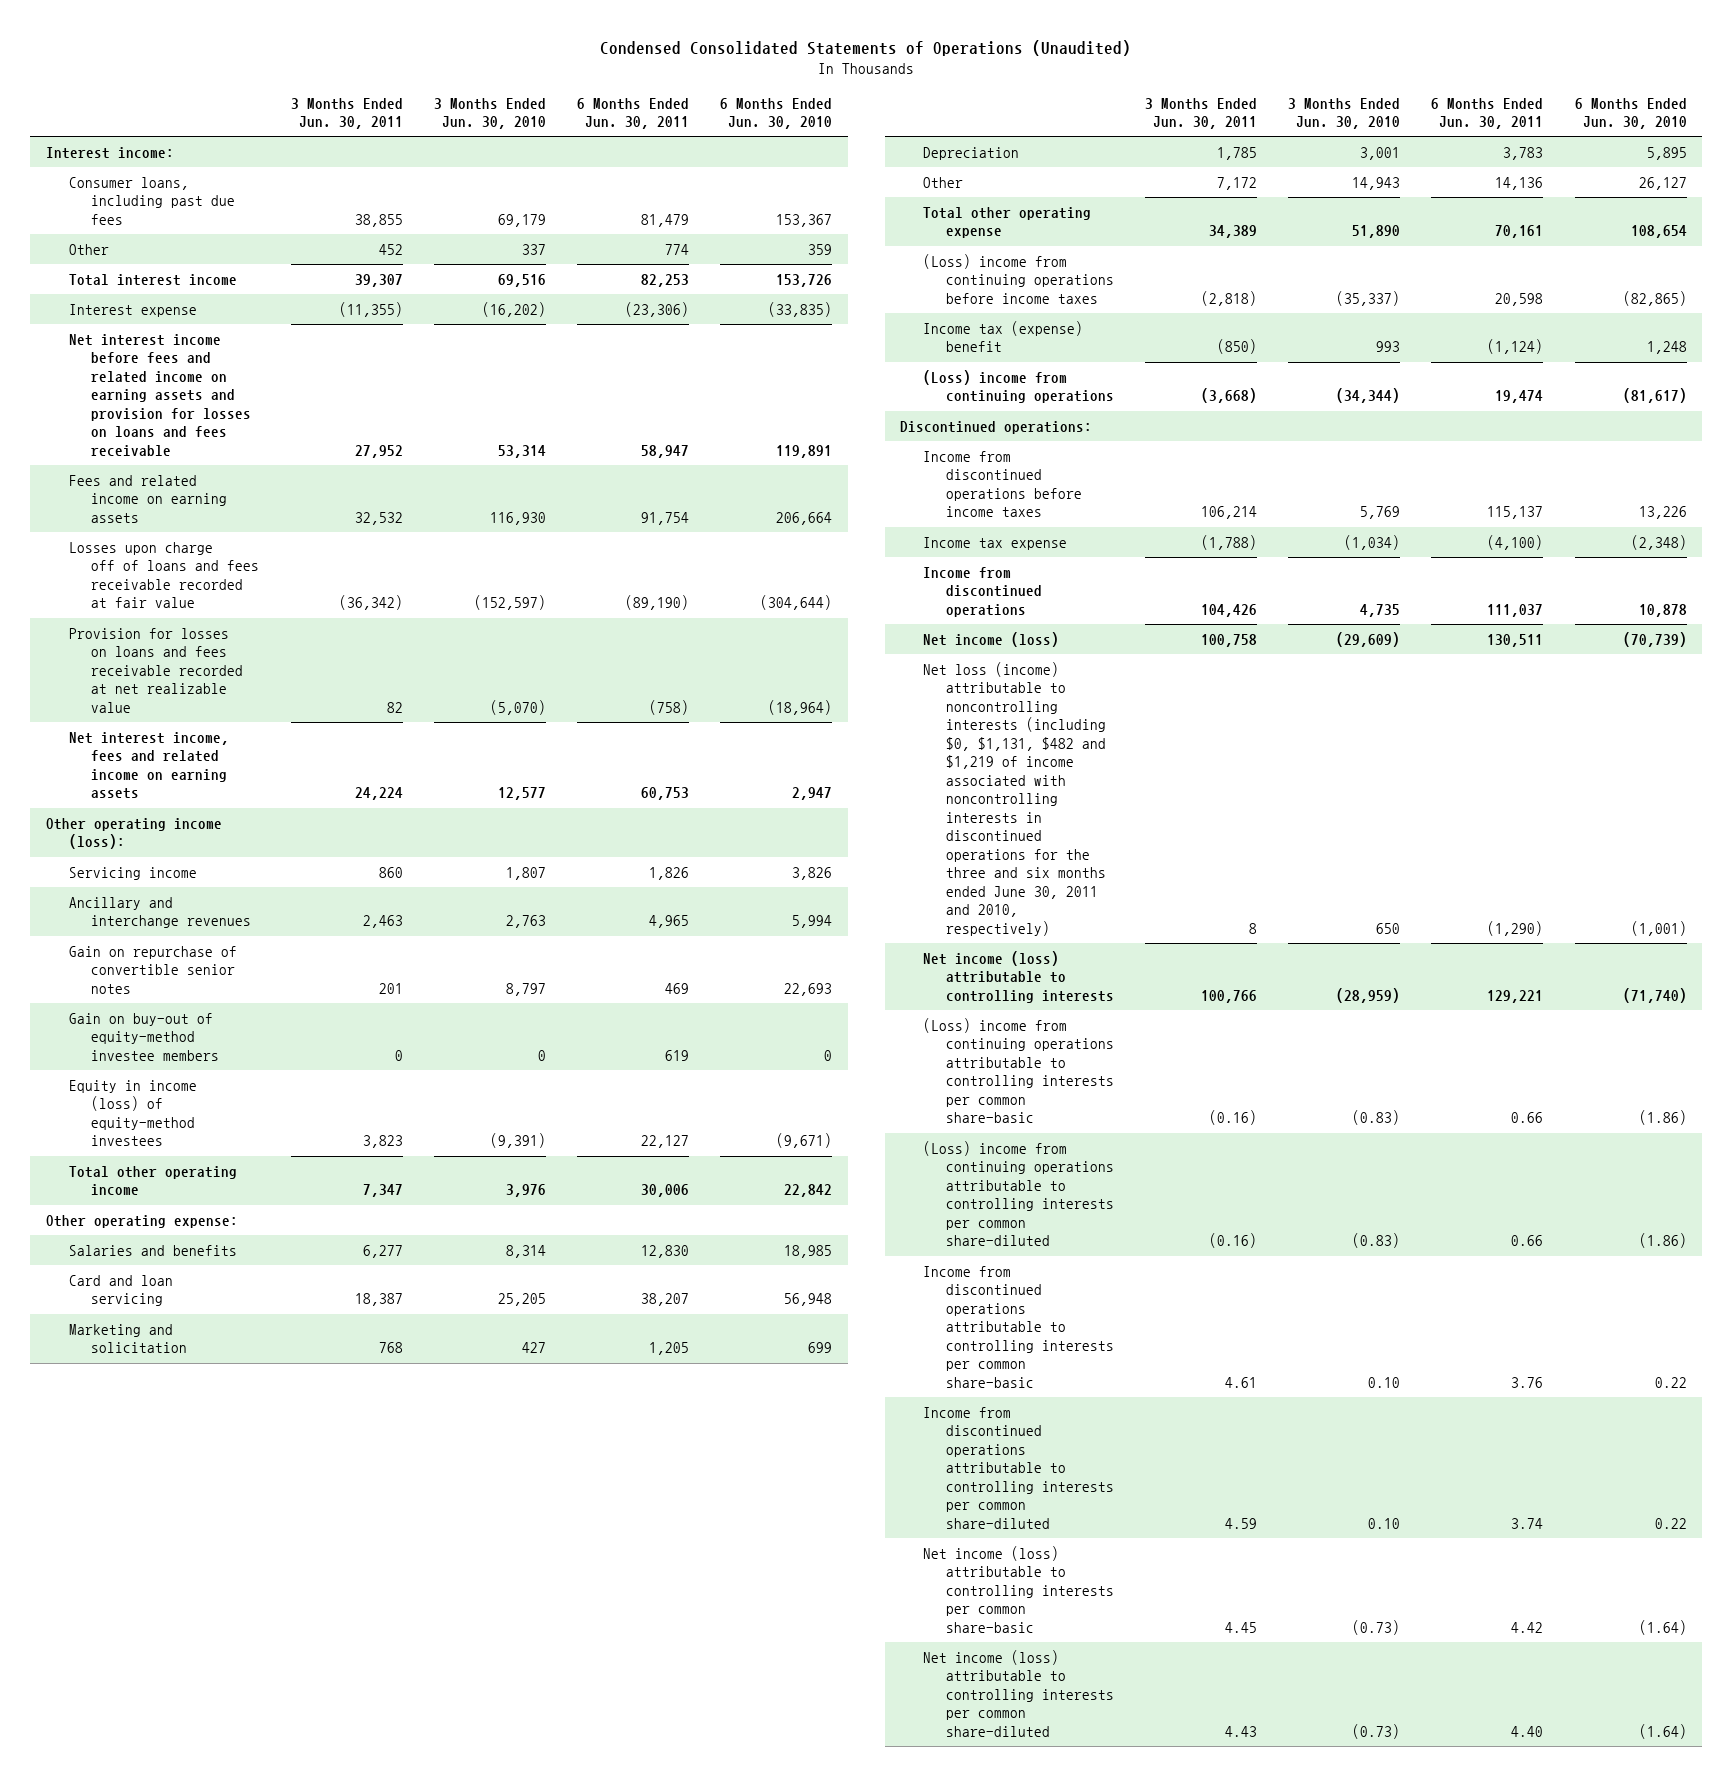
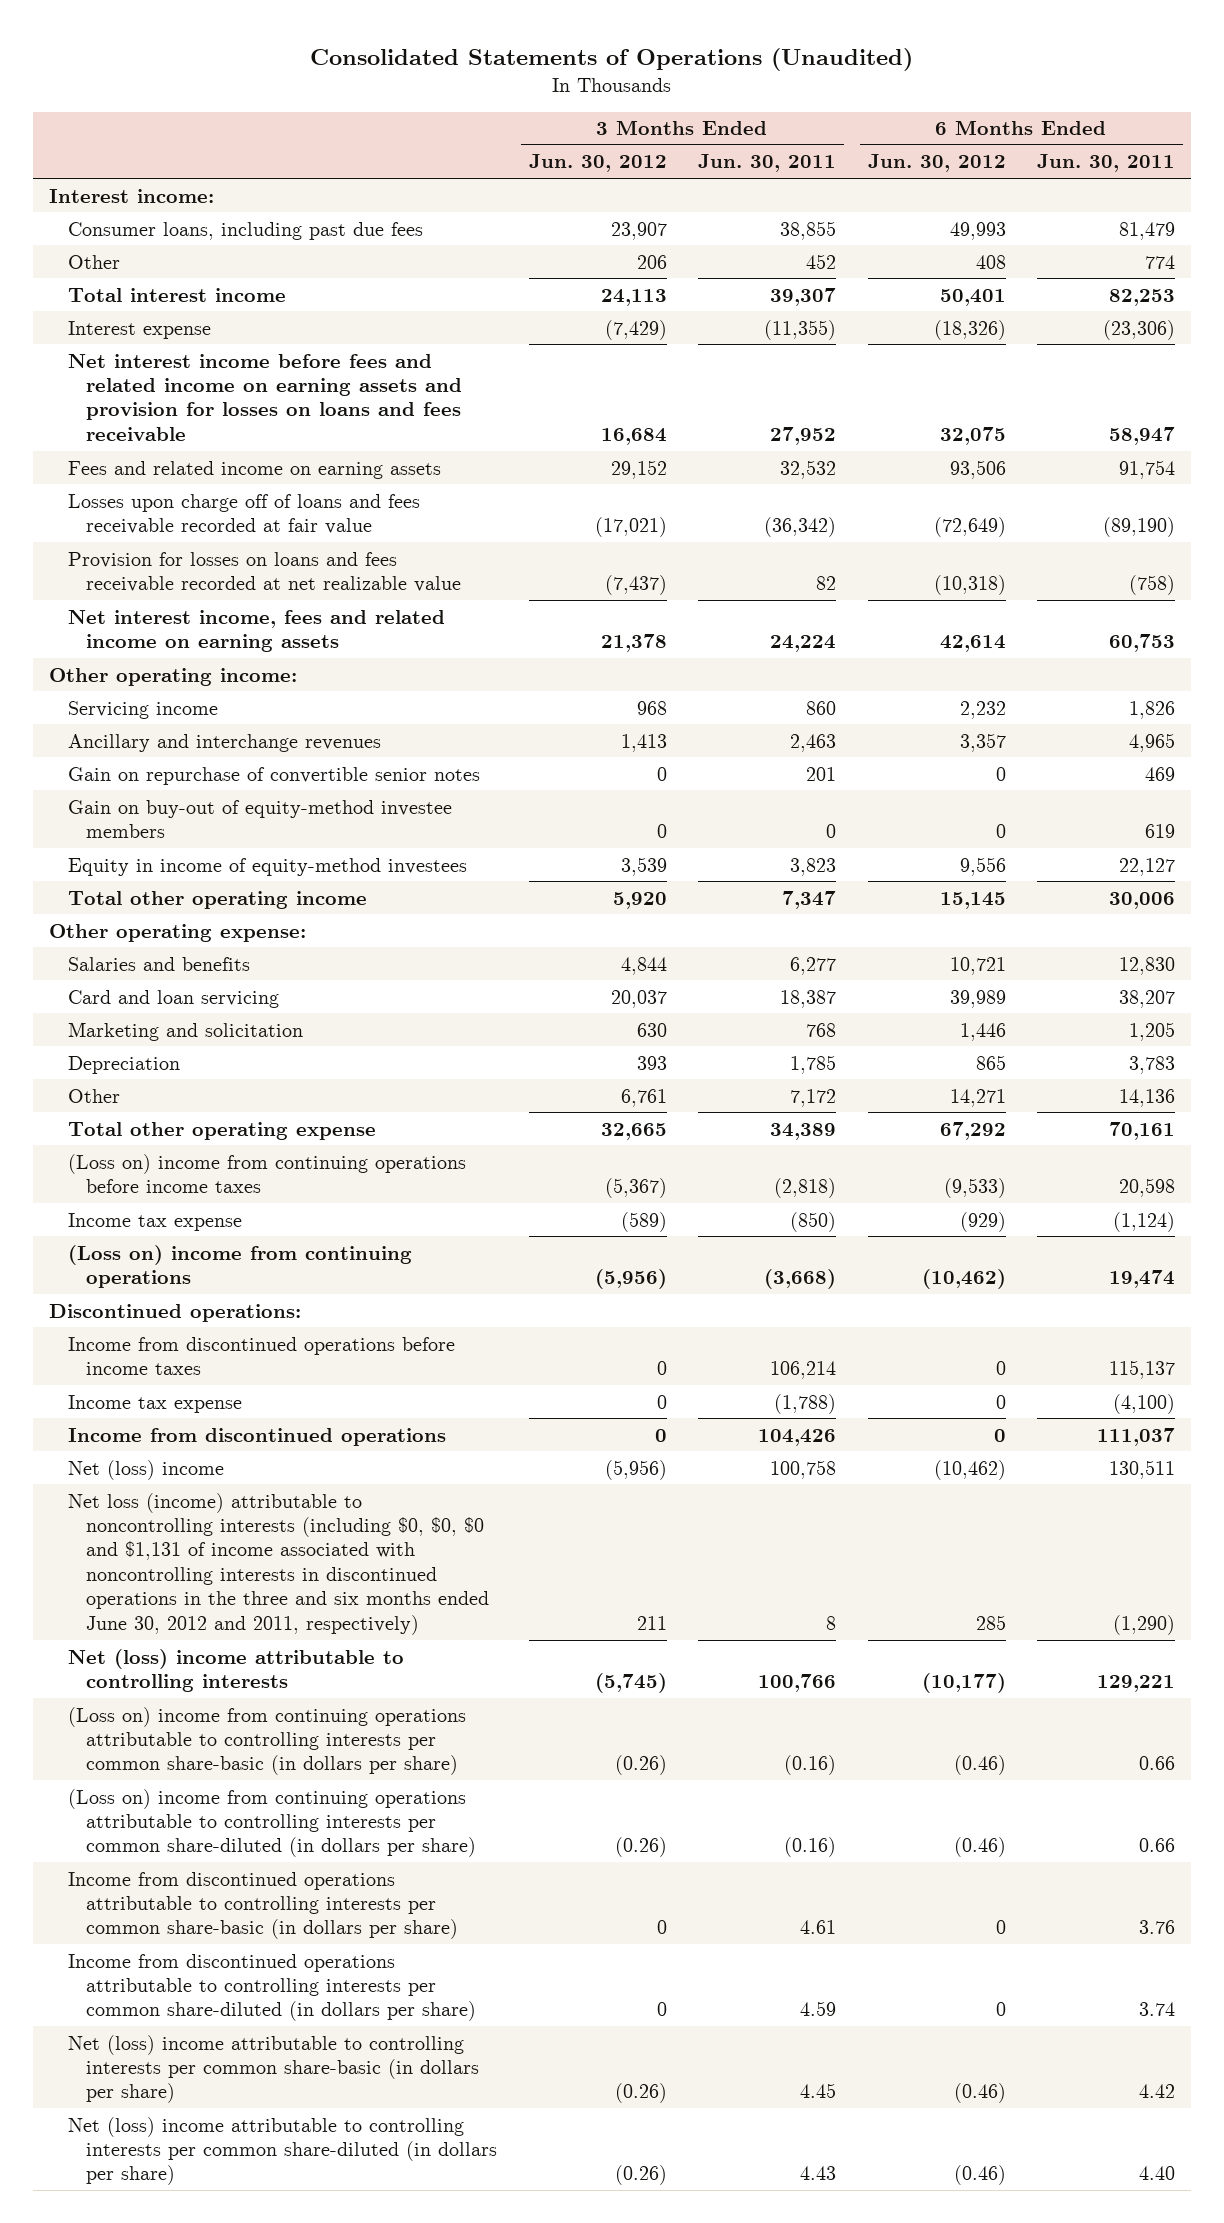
- Condensed Consolidated Statements of Operations (Unaudited)
+ Consolidated Statements of Operations (Unaudited)
- | 3 Months Ended Jun. 30, 2011 | 3 Months Ended Jun. 30, 2010 | 6 Months Ended Jun. 30, 2011 | 6 Months Ended Jun. 30, 2010
+ | 3 Months Ended Jun. 30, 2012 | 3 Months Ended Jun. 30, 2011 | 6 Months Ended Jun. 30, 2012 | 6 Months Ended Jun. 30, 2011
- Other operating income (loss):
+ Other operating income:
- Equity in income (loss) of equity-method investees | 3,823 | (9,391) | 22,127 | (9,671)
+ Equity in income of equity-method investees | 3,539 | 3,823 | 9,556 | 22,127
- (Loss) income from continuing operations before income taxes | (2,818) | (35,337) | 20,598 | (82,865)
- Income tax (expense) benefit | (850) | 993 | (1,124) | 1,248
- (Loss) income from continuing operations | (3,668) | (34,344) | 19,474 | (81,617)
+ (Loss on) income from continuing operations before income taxes | (5,367) | (2,818) | (9,533) | 20,598
+ Income tax expense | (589) | (850) | (929) | (1,124)
+ (Loss on) income from continuing operations | (5,956) | (3,668) | (10,462) | 19,474
- Net income (loss) | 100,758 | (29,609) | 130,511 | (70,739)
- Net loss (income) attributable to noncontrolling interests (including $0, $1,131, $482 and $1,219 of income associated with noncontrolling interests in discontinued operations for the three and six months ended June 30, 2011 and 2010, respectively) | 8 | 650 | (1,290) | (1,001)
- Net income (loss) attributable to controlling interests | 100,766 | (28,959) | 129,221 | (71,740)
- (Loss) income from continuing operations attributable to controlling interests per common share-basic | (0.16) | (0.83) | 0.66 | (1.86)
- (Loss) income from continuing operations attributable to controlling interests per common share-diluted | (0.16) | (0.83) | 0.66 | (1.86)
- Income from discontinued operations attributable to controlling interests per common share-basic | 4.61 | 0.10 | 3.76 | 0.22
- Income from discontinued operations attributable to controlling interests per common share-diluted | 4.59 | 0.10 | 3.74 | 0.22
- Net income (loss) attributable to controlling interests per common share-basic | 4.45 | (0.73) | 4.42 | (1.64)
- Net income (loss) attributable to controlling interests per common share-diluted | 4.43 | (0.73) | 4.40 | (1.64)
+ Net (loss) income | (5,956) | 100,758 | (10,462) | 130,511
+ Net loss (income) attributable to noncontrolling interests (including $0, $0, $0 and $1,131 of income associated with noncontrolling interests in discontinued operations in the three and six months ended June 30, 2012 and 2011, respectively) | 211 | 8 | 285 | (1,290)
+ Net (loss) income attributable to controlling interests | (5,745) | 100,766 | (10,177) | 129,221
+ (Loss on) income from continuing operations attributable to controlling interests per common share-basic (in dollars per share) | (0.26) | (0.16) | (0.46) | 0.66
+ (Loss on) income from continuing operations attributable to controlling interests per common share-diluted (in dollars per share) | (0.26) | (0.16) | (0.46) | 0.66
+ Income from discontinued operations attributable to controlling interests per common share-basic (in dollars per share) | 0 | 4.61 | 0 | 3.76
+ Income from discontinued operations attributable to controlling interests per common share-diluted (in dollars per share) | 0 | 4.59 | 0 | 3.74
+ Net (loss) income attributable to controlling interests per common share-basic (in dollars per share) | (0.26) | 4.45 | (0.46) | 4.42
+ Net (loss) income attributable to controlling interests per common share-diluted (in dollars per share) | (0.26) | 4.43 | (0.46) | 4.40

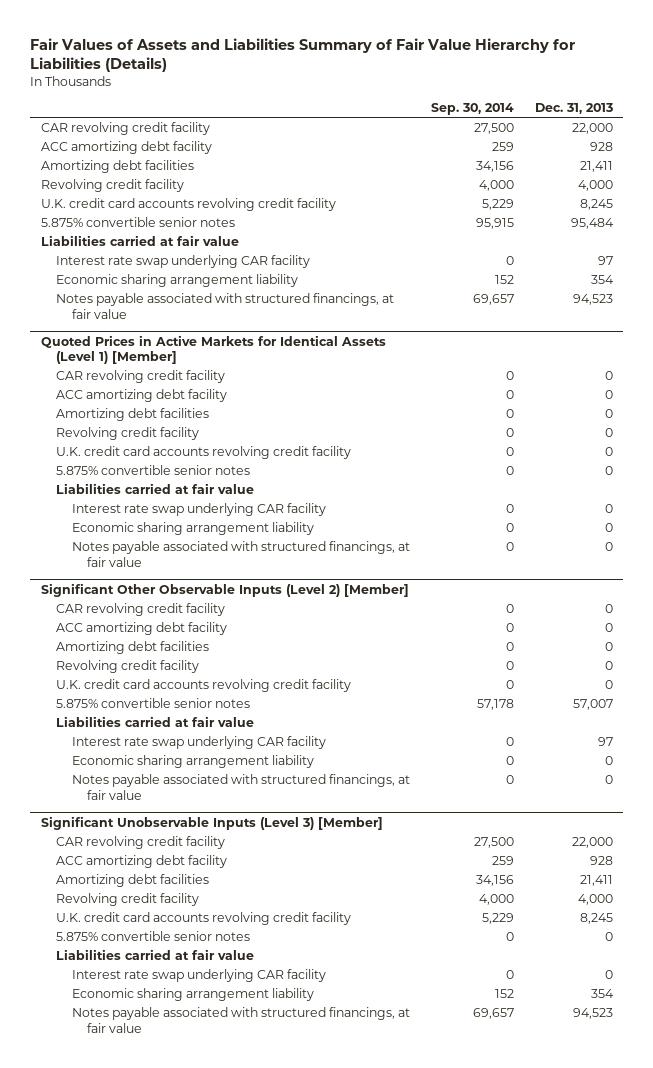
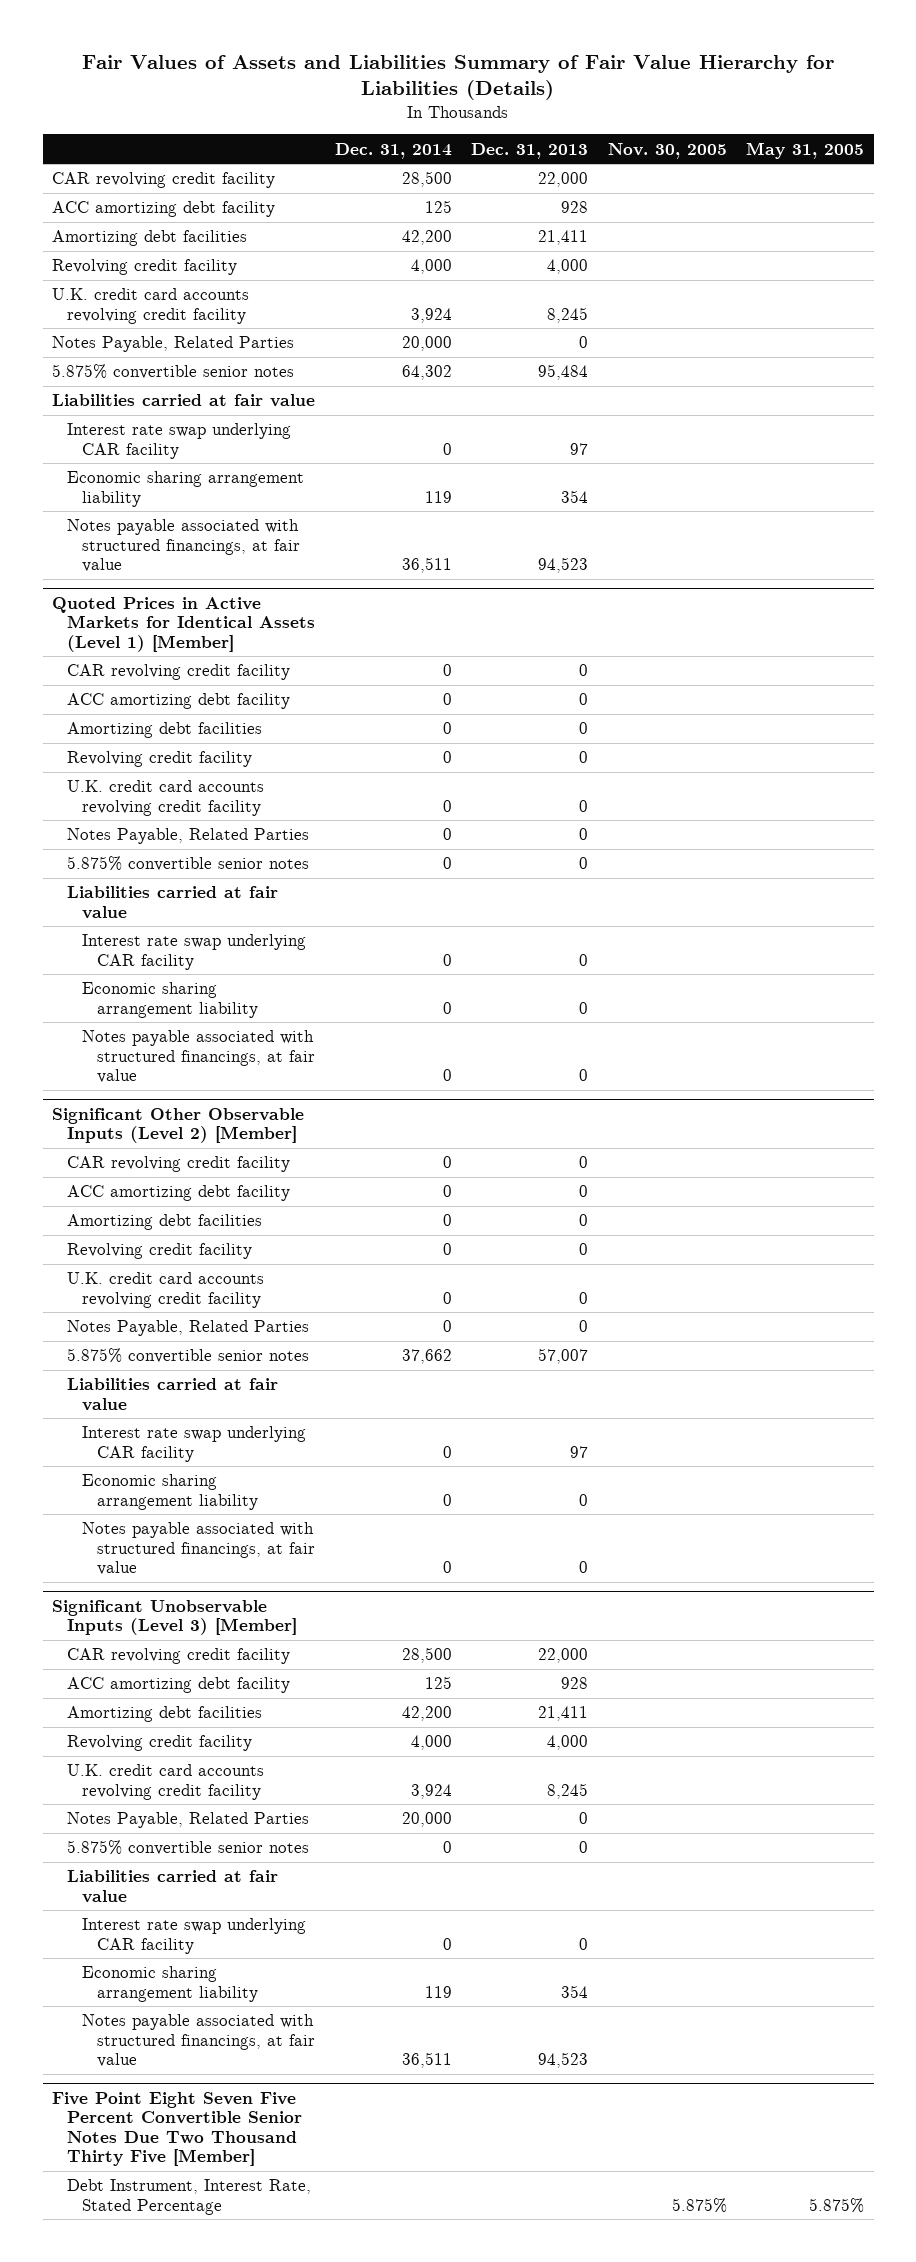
- | Sep. 30, 2014 | Dec. 31, 2013
+ | Dec. 31, 2014 | Dec. 31, 2013 | Nov. 30, 2005 | May 31, 2005
+ Notes Payable, Related Parties | 20,000 | 0 | |
@ Quoted Prices in Active Markets for Identical Assets (Level 1) [Member]
+ Notes Payable, Related Parties | 0 | 0 | |
@ Significant Other Observable Inputs (Level 2) [Member]
+ Notes Payable, Related Parties | 0 | 0 | |
@ Significant Unobservable Inputs (Level 3) [Member]
+ Notes Payable, Related Parties | 20,000 | 0 | |
+ Five Point Eight Seven Five Percent Convertible Senior Notes Due Two Thousand Thirty Five [Member]
+ Debt Instrument, Interest Rate, Stated Percentage | | | 5.875% | 5.875%

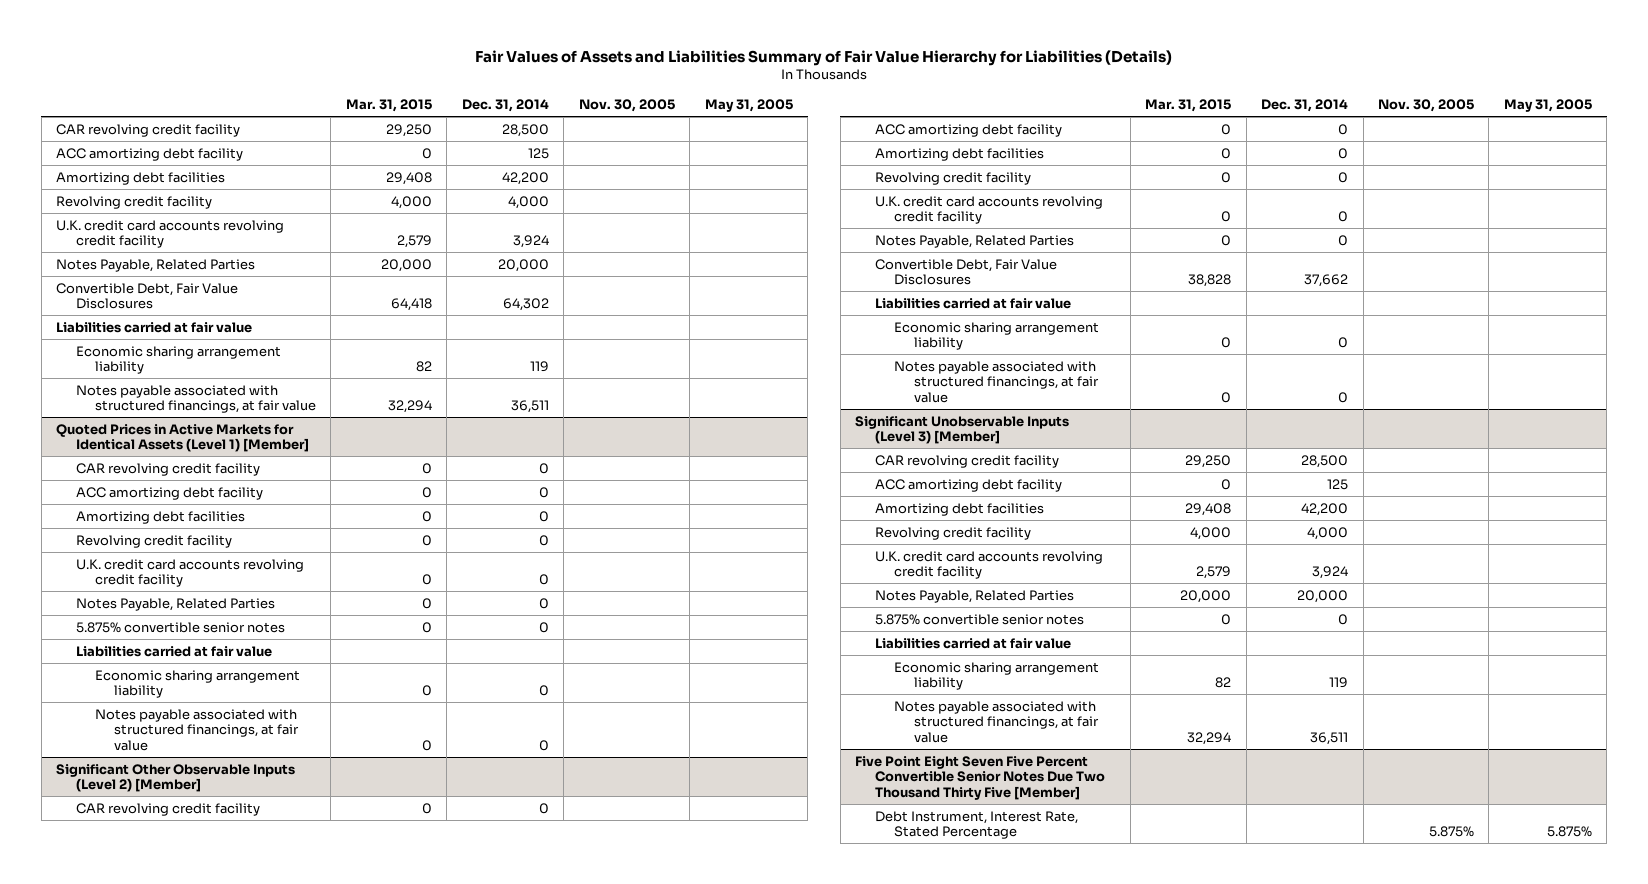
- | Dec. 31, 2014 | Dec. 31, 2013 | Nov. 30, 2005 | May 31, 2005
+ | Mar. 31, 2015 | Dec. 31, 2014 | Nov. 30, 2005 | May 31, 2005
- 5.875% convertible senior notes | 64,302 | 95,484 | |
+ Convertible Debt, Fair Value Disclosures | 64,418 | 64,302 | |
- Interest rate swap underlying CAR facility | 0 | 97 | |
@ Quoted Prices in Active Markets for Identical Assets (Level 1) [Member]
- Interest rate swap underlying CAR facility | 0 | 0 | |
@ Significant Other Observable Inputs (Level 2) [Member]
- 5.875% convertible senior notes | 37,662 | 57,007 | |
+ Convertible Debt, Fair Value Disclosures | 38,828 | 37,662 | |
- Interest rate swap underlying CAR facility | 0 | 97 | |
@ Significant Unobservable Inputs (Level 3) [Member]
- Interest rate swap underlying CAR facility | 0 | 0 | |

